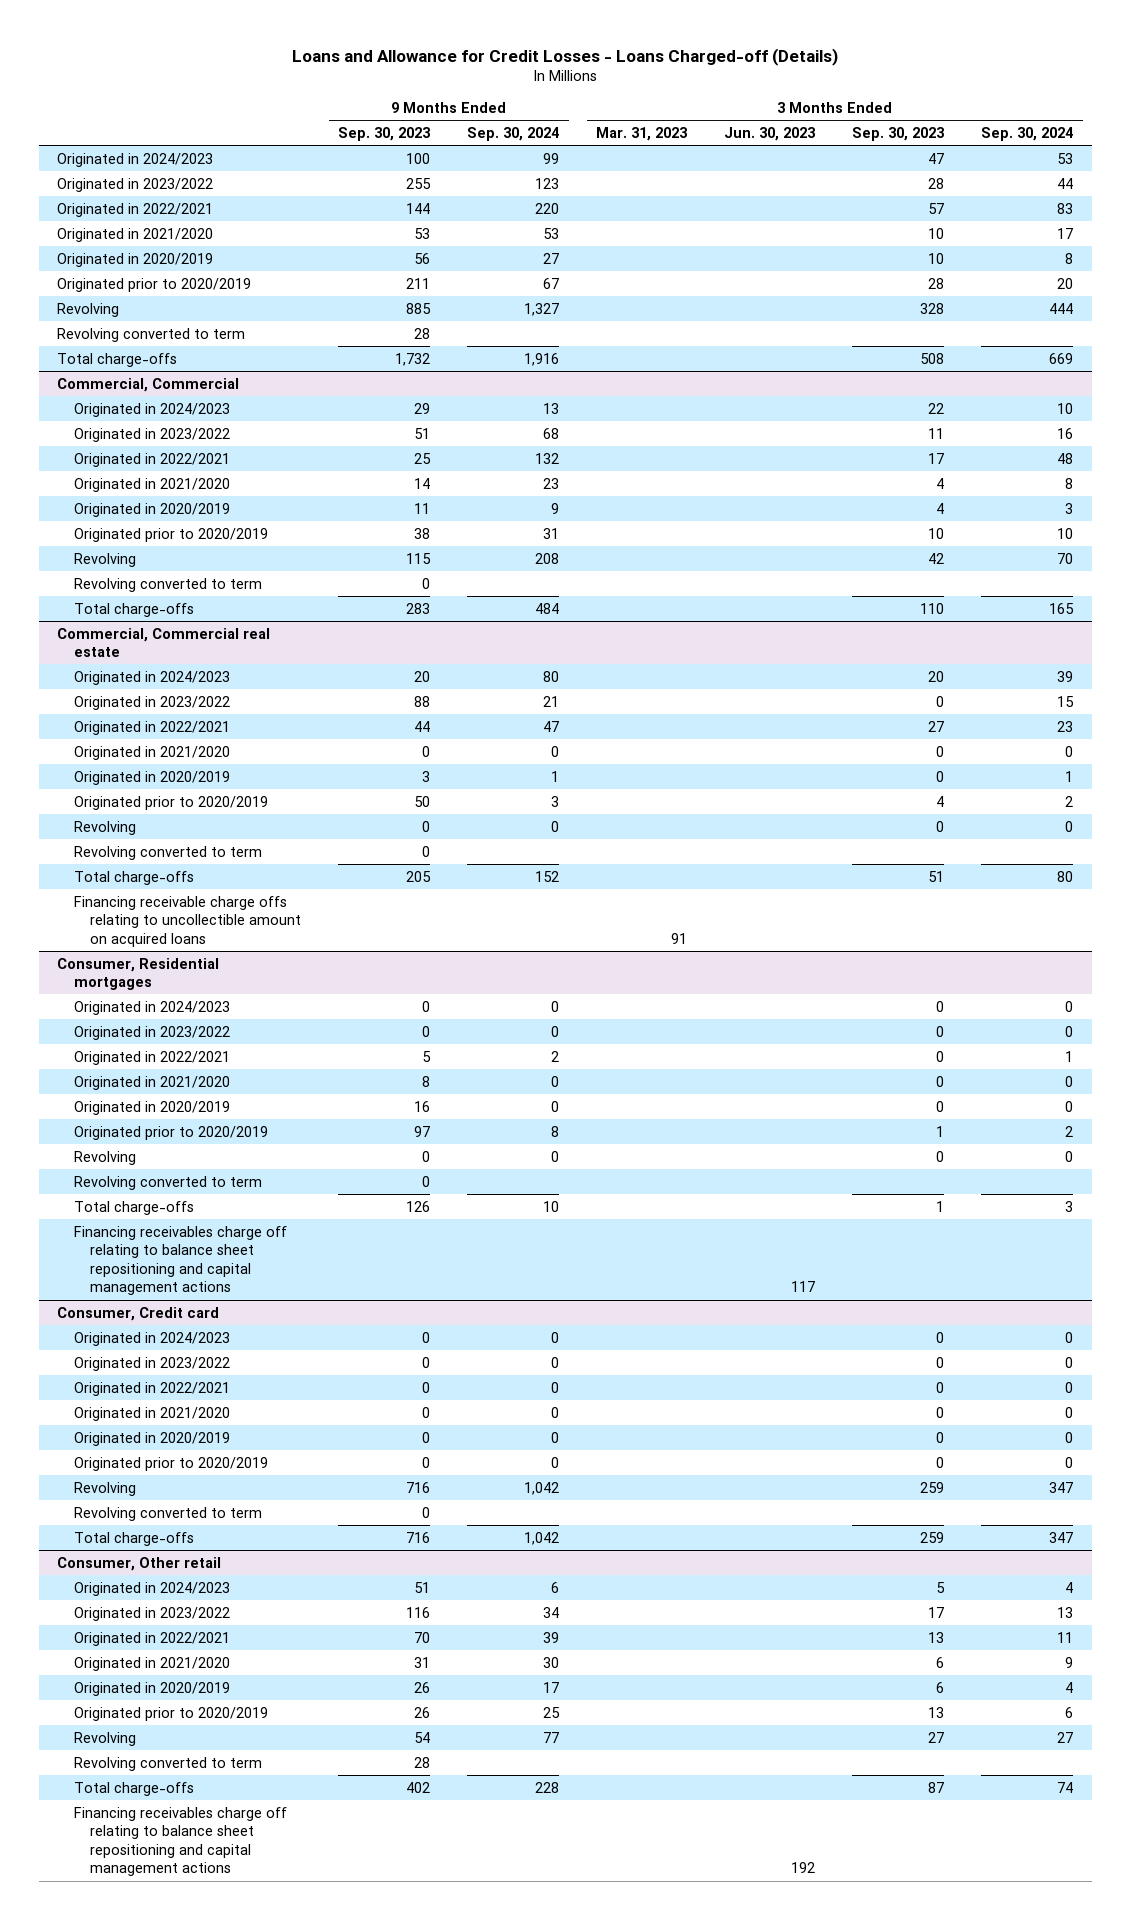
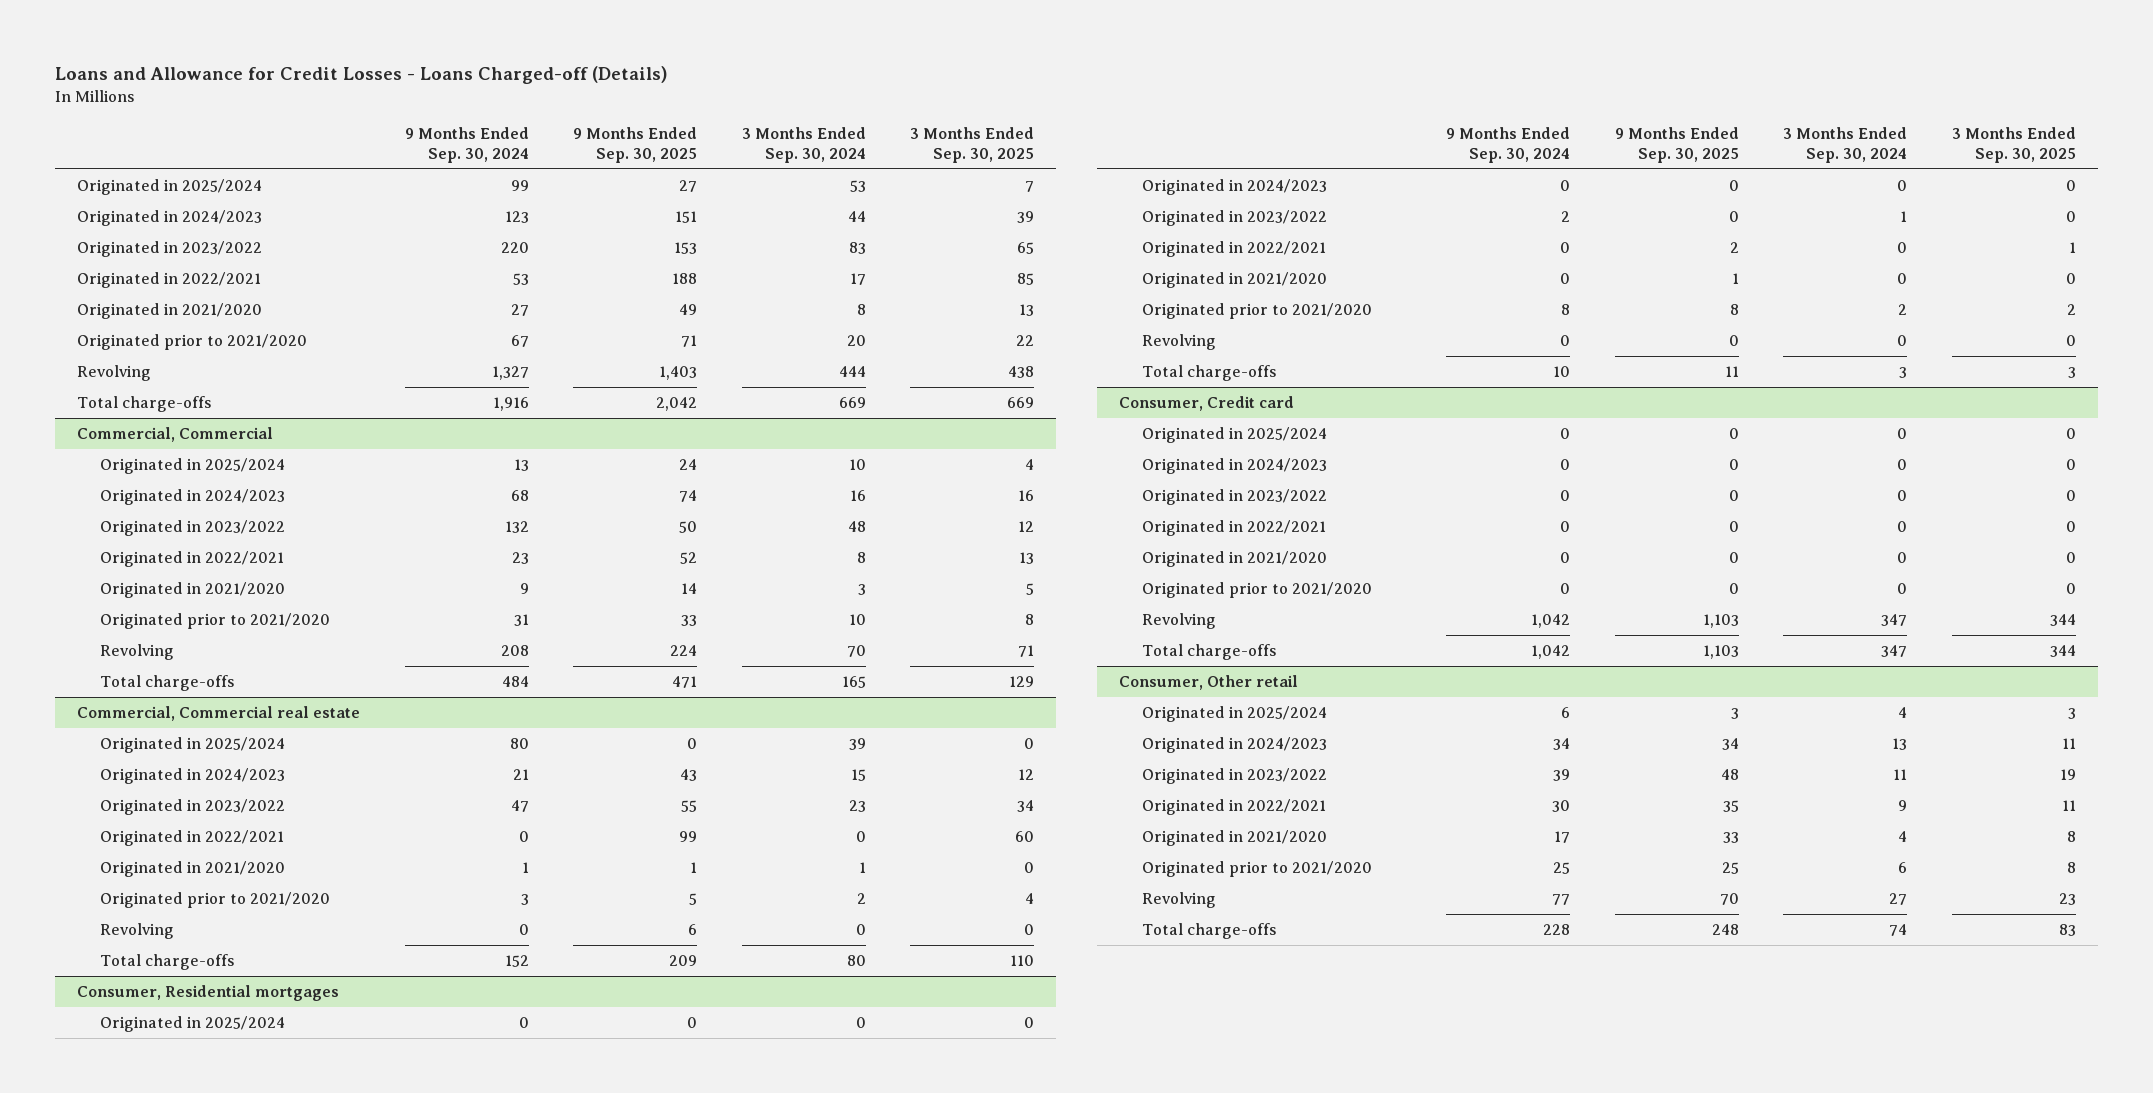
- | 9 Months Ended Sep. 30, 2023 | 9 Months Ended Sep. 30, 2024 | 3 Months Ended Mar. 31, 2023 | 3 Months Ended Jun. 30, 2023 | 3 Months Ended Sep. 30, 2023 | 3 Months Ended Sep. 30, 2024
+ | 9 Months Ended Sep. 30, 2024 | 9 Months Ended Sep. 30, 2025 | 3 Months Ended Sep. 30, 2024 | 3 Months Ended Sep. 30, 2025
- Originated in 2024/2023 | 100 | 99 | | | 47 | 53
- Originated in 2023/2022 | 255 | 123 | | | 28 | 44
- Originated in 2022/2021 | 144 | 220 | | | 57 | 83
- Originated in 2021/2020 | 53 | 53 | | | 10 | 17
- Originated in 2020/2019 | 56 | 27 | | | 10 | 8
- Originated prior to 2020/2019 | 211 | 67 | | | 28 | 20
+ Originated in 2025/2024 | 99 | 27 | 53 | 7
+ Originated in 2024/2023 | 123 | 151 | 44 | 39
+ Originated in 2023/2022 | 220 | 153 | 83 | 65
+ Originated in 2022/2021 | 53 | 188 | 17 | 85
+ Originated in 2021/2020 | 27 | 49 | 8 | 13
+ Originated prior to 2021/2020 | 67 | 71 | 20 | 22
- Revolving converted to term | 28 | | | | |
@ Commercial, Commercial
- Originated in 2024/2023 | 29 | 13 | | | 22 | 10
- Originated in 2023/2022 | 51 | 68 | | | 11 | 16
- Originated in 2022/2021 | 25 | 132 | | | 17 | 48
- Originated in 2021/2020 | 14 | 23 | | | 4 | 8
- Originated in 2020/2019 | 11 | 9 | | | 4 | 3
- Originated prior to 2020/2019 | 38 | 31 | | | 10 | 10
+ Originated in 2025/2024 | 13 | 24 | 10 | 4
+ Originated in 2024/2023 | 68 | 74 | 16 | 16
+ Originated in 2023/2022 | 132 | 50 | 48 | 12
+ Originated in 2022/2021 | 23 | 52 | 8 | 13
+ Originated in 2021/2020 | 9 | 14 | 3 | 5
+ Originated prior to 2021/2020 | 31 | 33 | 10 | 8
- Revolving converted to term | 0 | | | | |
@ Commercial, Commercial real estate
- Originated in 2024/2023 | 20 | 80 | | | 20 | 39
- Originated in 2023/2022 | 88 | 21 | | | 0 | 15
- Originated in 2022/2021 | 44 | 47 | | | 27 | 23
- Originated in 2021/2020 | 0 | 0 | | | 0 | 0
- Originated in 2020/2019 | 3 | 1 | | | 0 | 1
- Originated prior to 2020/2019 | 50 | 3 | | | 4 | 2
+ Originated in 2025/2024 | 80 | 0 | 39 | 0
+ Originated in 2024/2023 | 21 | 43 | 15 | 12
+ Originated in 2023/2022 | 47 | 55 | 23 | 34
+ Originated in 2022/2021 | 0 | 99 | 0 | 60
+ Originated in 2021/2020 | 1 | 1 | 1 | 0
+ Originated prior to 2021/2020 | 3 | 5 | 2 | 4
- Revolving converted to term | 0 | | | | |
- Financing receivable charge offs relating to uncollectible amount on acquired loans | | | 91 | | |
@ Consumer, Residential mortgages
+ Originated in 2025/2024 | 0 | 0 | 0 | 0
- Originated in 2023/2022 | 0 | 0 | | | 0 | 0
- Originated in 2022/2021 | 5 | 2 | | | 0 | 1
+ Originated in 2023/2022 | 2 | 0 | 1 | 0
+ Originated in 2022/2021 | 0 | 2 | 0 | 1
- Originated in 2020/2019 | 16 | 0 | | | 0 | 0
- Originated prior to 2020/2019 | 97 | 8 | | | 1 | 2
+ Originated prior to 2021/2020 | 8 | 8 | 2 | 2
- Revolving converted to term | 0 | | | | |
- Financing receivables charge off relating to balance sheet repositioning and capital management actions | | | | 117 | |
@ Consumer, Credit card
+ Originated in 2025/2024 | 0 | 0 | 0 | 0
- Originated in 2020/2019 | 0 | 0 | | | 0 | 0
- Originated prior to 2020/2019 | 0 | 0 | | | 0 | 0
+ Originated prior to 2021/2020 | 0 | 0 | 0 | 0
- Revolving converted to term | 0 | | | | |
@ Consumer, Other retail
- Originated in 2024/2023 | 51 | 6 | | | 5 | 4
- Originated in 2023/2022 | 116 | 34 | | | 17 | 13
- Originated in 2022/2021 | 70 | 39 | | | 13 | 11
- Originated in 2021/2020 | 31 | 30 | | | 6 | 9
- Originated in 2020/2019 | 26 | 17 | | | 6 | 4
- Originated prior to 2020/2019 | 26 | 25 | | | 13 | 6
+ Originated in 2025/2024 | 6 | 3 | 4 | 3
+ Originated in 2024/2023 | 34 | 34 | 13 | 11
+ Originated in 2023/2022 | 39 | 48 | 11 | 19
+ Originated in 2022/2021 | 30 | 35 | 9 | 11
+ Originated in 2021/2020 | 17 | 33 | 4 | 8
+ Originated prior to 2021/2020 | 25 | 25 | 6 | 8
- Revolving converted to term | 28 | | | | |
- Financing receivables charge off relating to balance sheet repositioning and capital management actions | | | | 192 | |

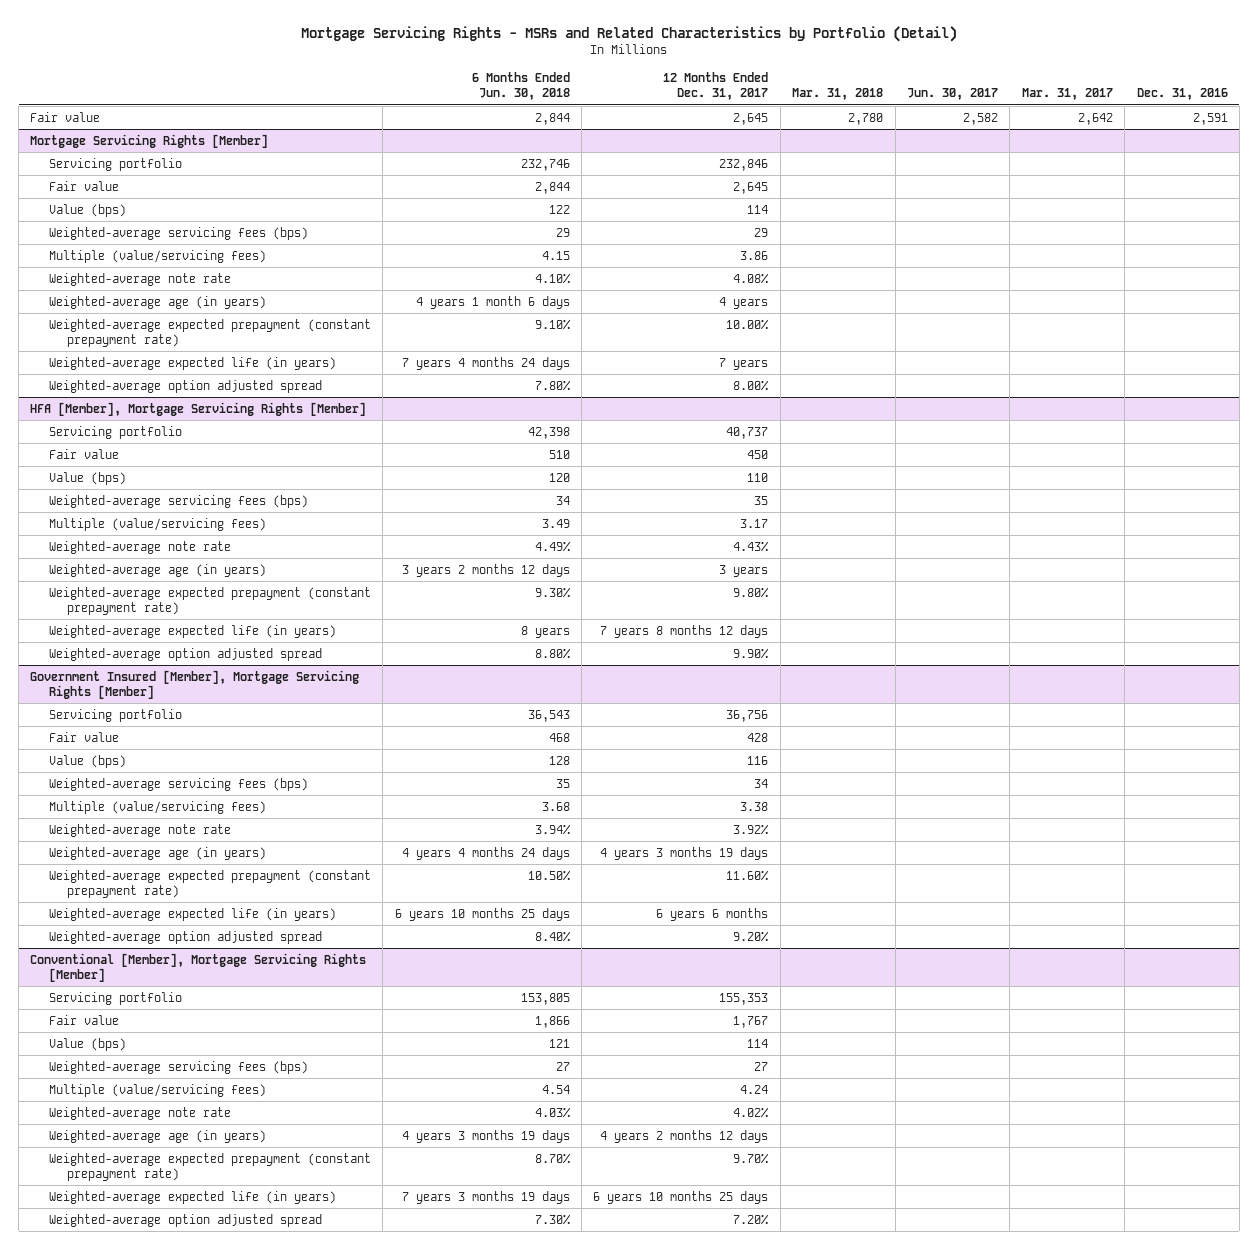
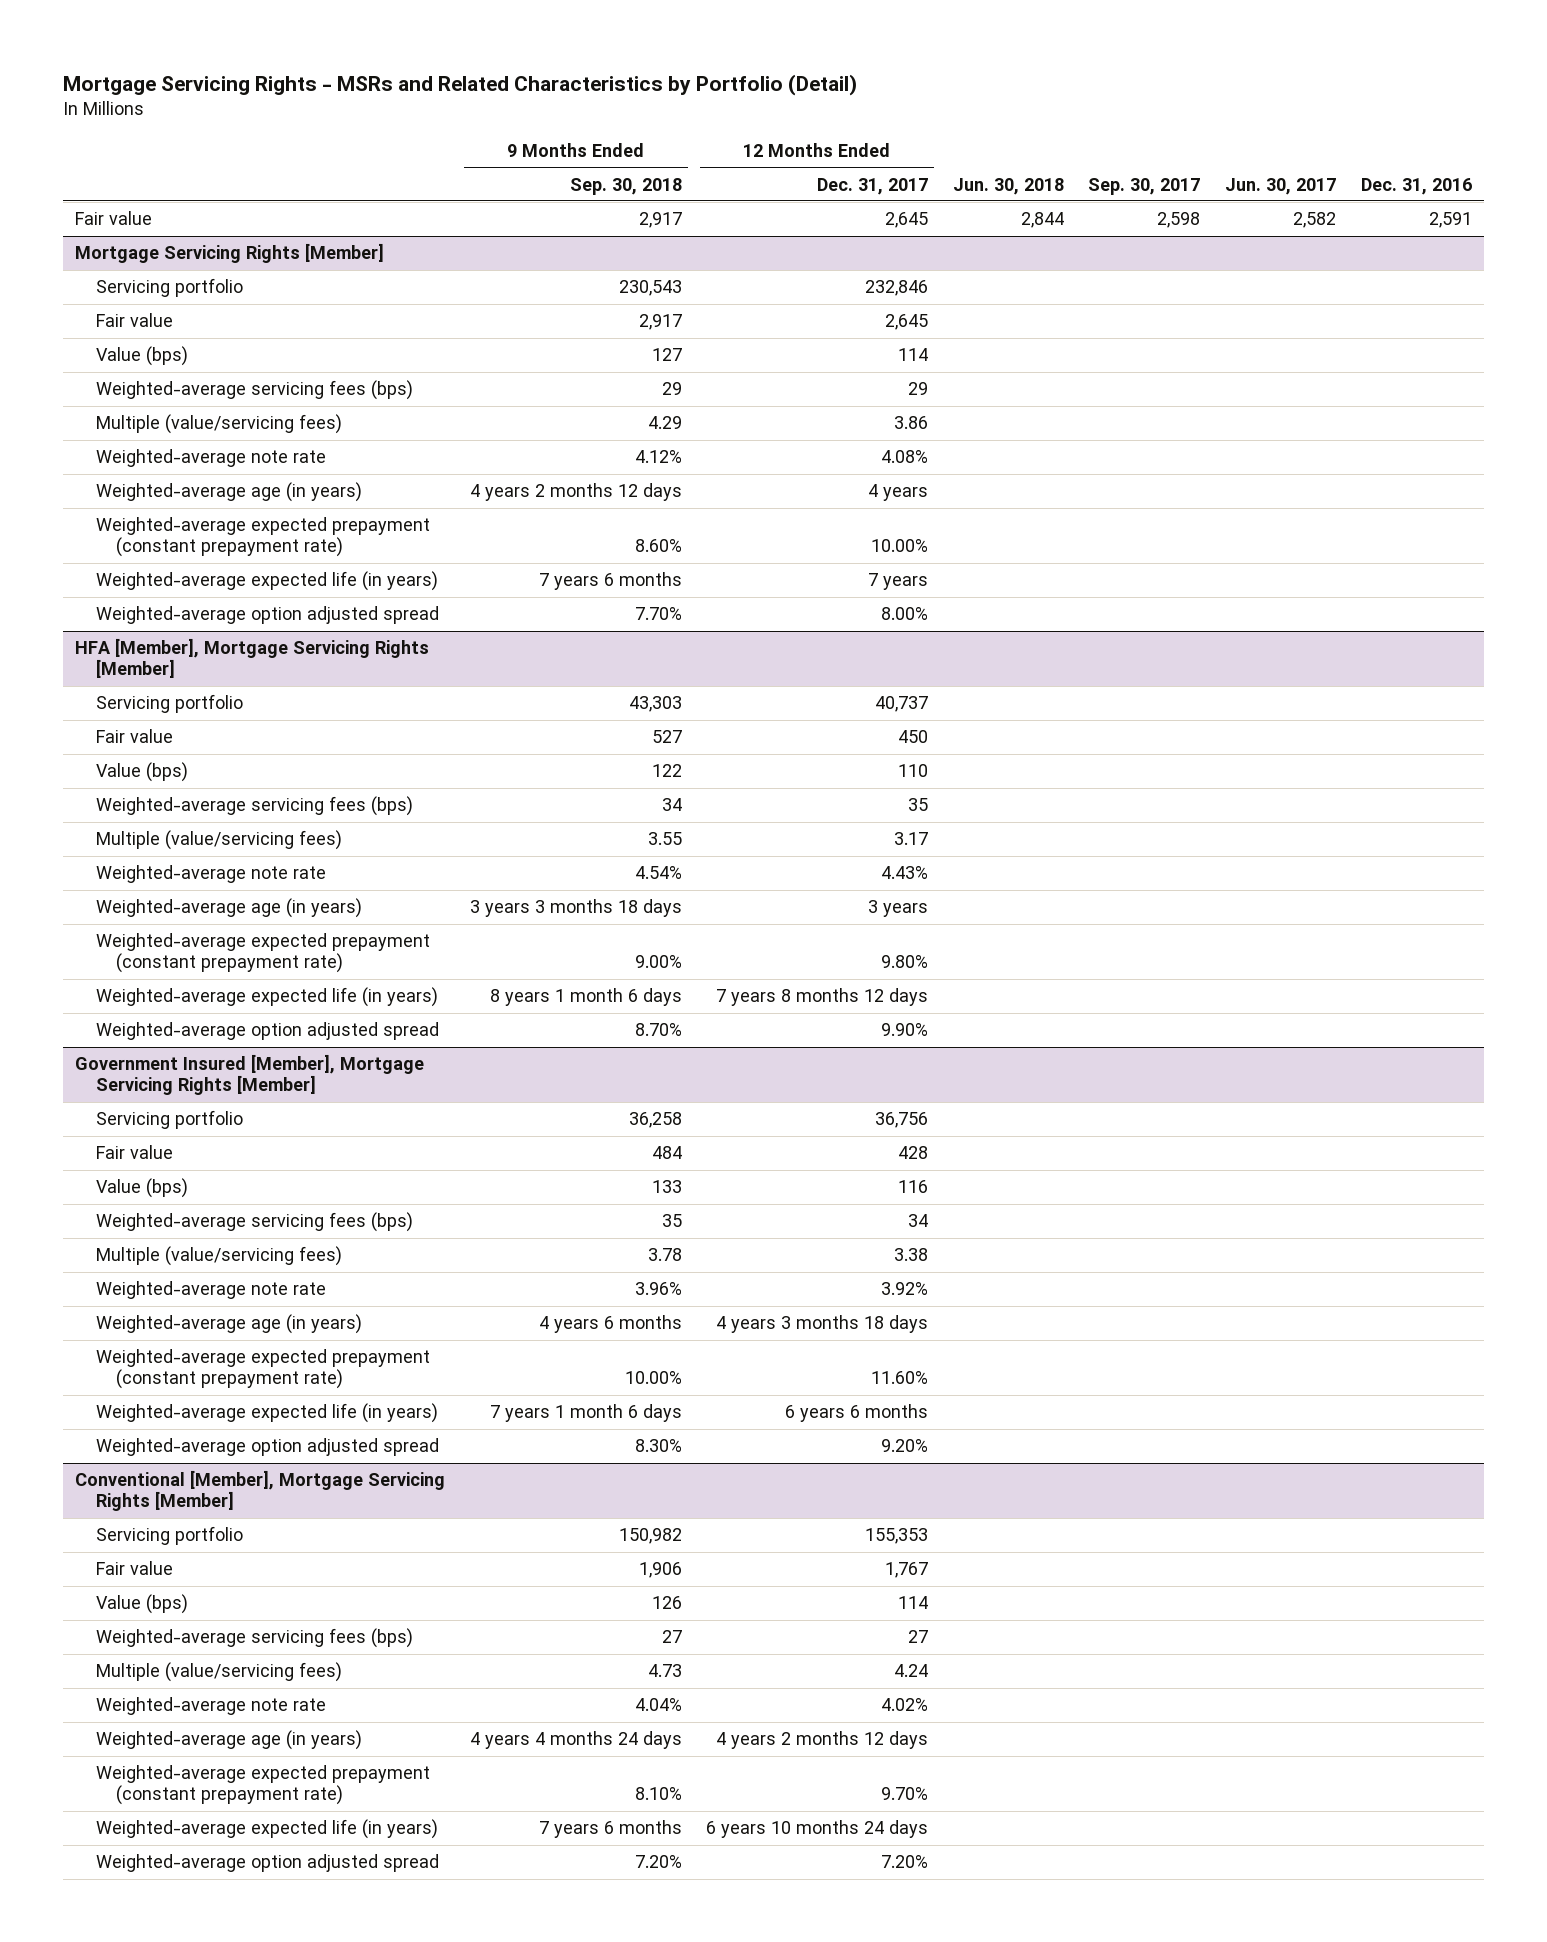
- | 6 Months Ended Jun. 30, 2018 | 12 Months Ended Dec. 31, 2017 | Mar. 31, 2018 | Jun. 30, 2017 | Mar. 31, 2017 | Dec. 31, 2016
+ | 9 Months Ended Sep. 30, 2018 | 12 Months Ended Dec. 31, 2017 | Jun. 30, 2018 | Sep. 30, 2017 | Jun. 30, 2017 | Dec. 31, 2016
@ Government Insured [Member], Mortgage Servicing Rights [Member]
- Weighted-average age (in years) | 4 years 4 months 24 days | 4 years 3 months 19 days | | | |
+ Weighted-average age (in years) | 4 years 6 months | 4 years 3 months 18 days | | | |
@ Conventional [Member], Mortgage Servicing Rights [Member]
- Weighted-average expected life (in years) | 7 years 3 months 19 days | 6 years 10 months 25 days | | | |
+ Weighted-average expected life (in years) | 7 years 6 months | 6 years 10 months 24 days | | | |

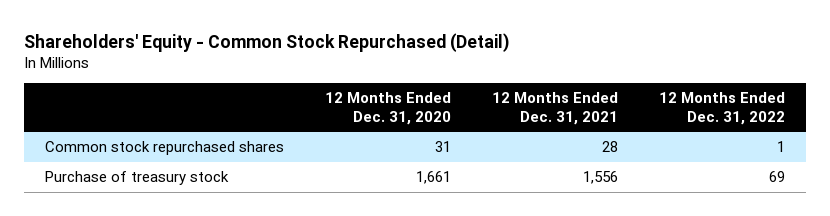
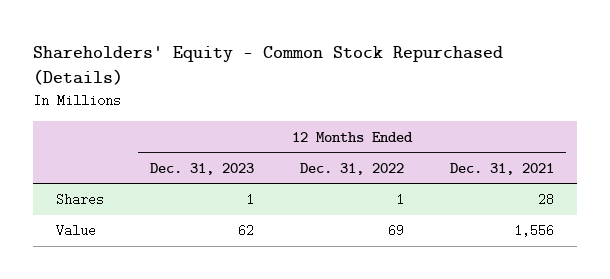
- Shareholders' Equity - Common Stock Repurchased (Detail)
+ Shareholders' Equity - Common Stock Repurchased (Details)
- | 12 Months Ended Dec. 31, 2020 | 12 Months Ended Dec. 31, 2021 | 12 Months Ended Dec. 31, 2022
+ | 12 Months Ended Dec. 31, 2023 | 12 Months Ended Dec. 31, 2022 | 12 Months Ended Dec. 31, 2021
- Common stock repurchased shares | 31 | 28 | 1
- Purchase of treasury stock | 1,661 | 1,556 | 69
+ Shares | 1 | 1 | 28
+ Value | 62 | 69 | 1,556

